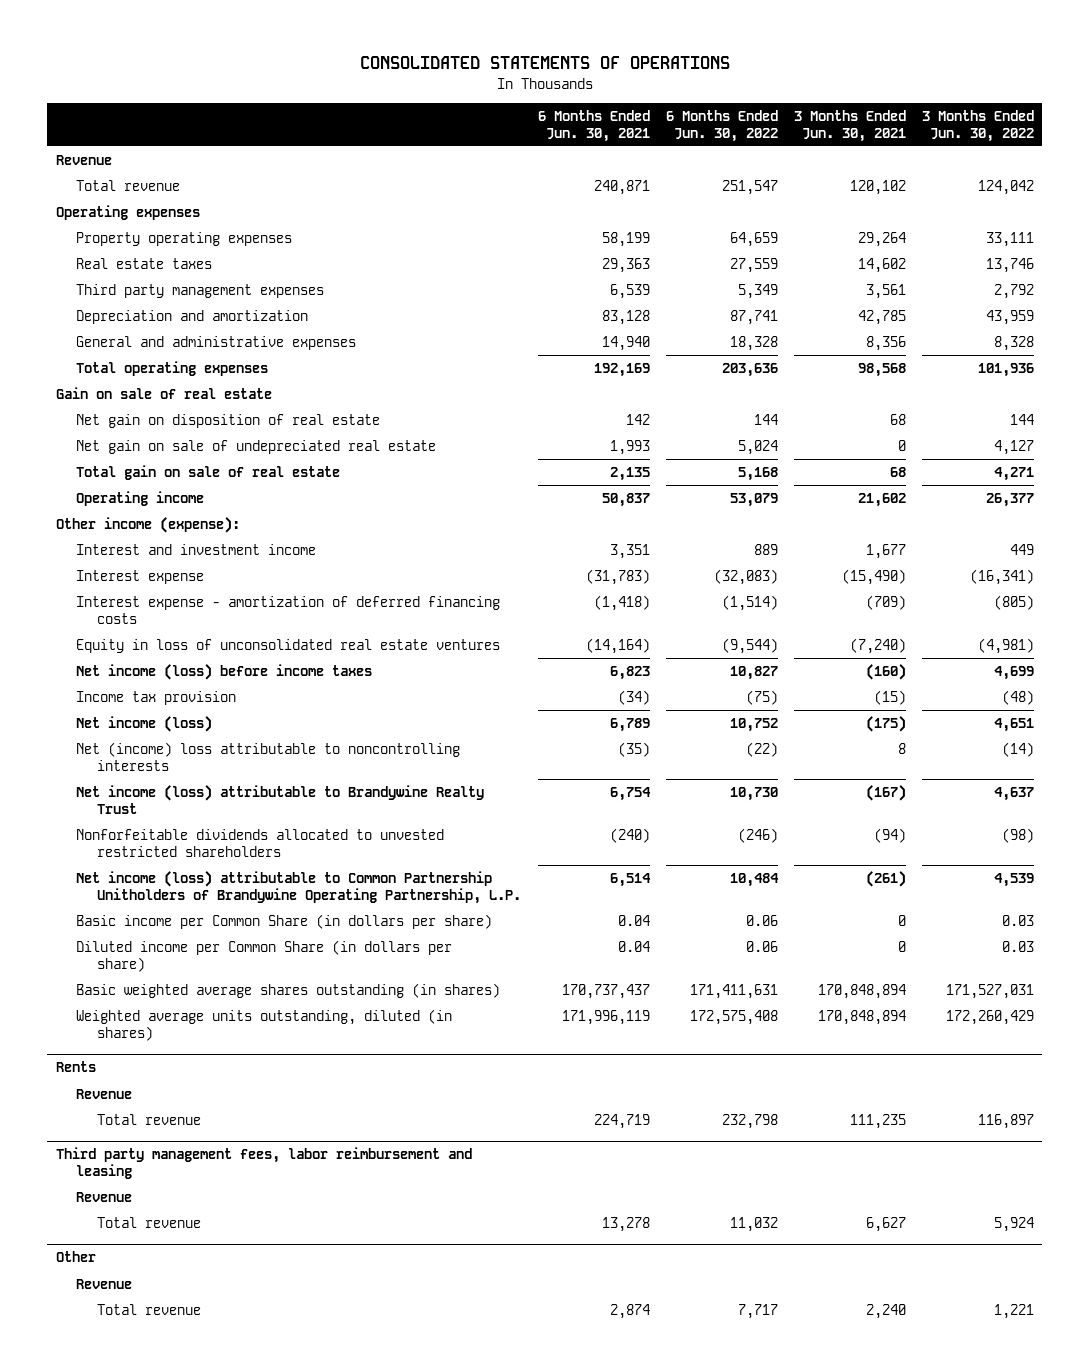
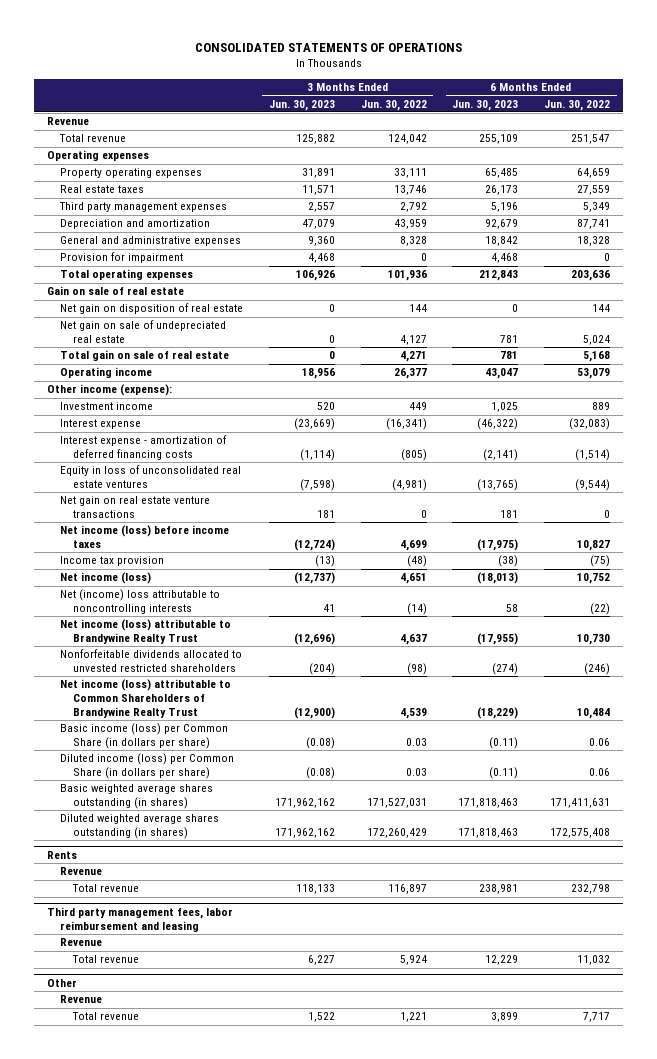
- | 6 Months Ended Jun. 30, 2021 | 6 Months Ended Jun. 30, 2022 | 3 Months Ended Jun. 30, 2021 | 3 Months Ended Jun. 30, 2022
+ | 3 Months Ended Jun. 30, 2023 | 3 Months Ended Jun. 30, 2022 | 6 Months Ended Jun. 30, 2023 | 6 Months Ended Jun. 30, 2022
+ Provision for impairment | 4,468 | 0 | 4,468 | 0
- Interest and investment income | 3,351 | 889 | 1,677 | 449
+ Investment income | 520 | 449 | 1,025 | 889
+ Net gain on real estate venture transactions | 181 | 0 | 181 | 0
- Net income (loss) attributable to Common Partnership Unitholders of Brandywine Operating Partnership, L.P. | 6,514 | 10,484 | (261) | 4,539
- Basic income per Common Share (in dollars per share) | 0.04 | 0.06 | 0 | 0.03
- Diluted income per Common Share (in dollars per share) | 0.04 | 0.06 | 0 | 0.03
+ Net income (loss) attributable to Common Shareholders of Brandywine Realty Trust | (12,900) | 4,539 | (18,229) | 10,484
+ Basic income (loss) per Common Share (in dollars per share) | (0.08) | 0.03 | (0.11) | 0.06
+ Diluted income (loss) per Common Share (in dollars per share) | (0.08) | 0.03 | (0.11) | 0.06
- Weighted average units outstanding, diluted (in shares) | 171,996,119 | 172,575,408 | 170,848,894 | 172,260,429
+ Diluted weighted average shares outstanding (in shares) | 171,962,162 | 172,260,429 | 171,818,463 | 172,575,408

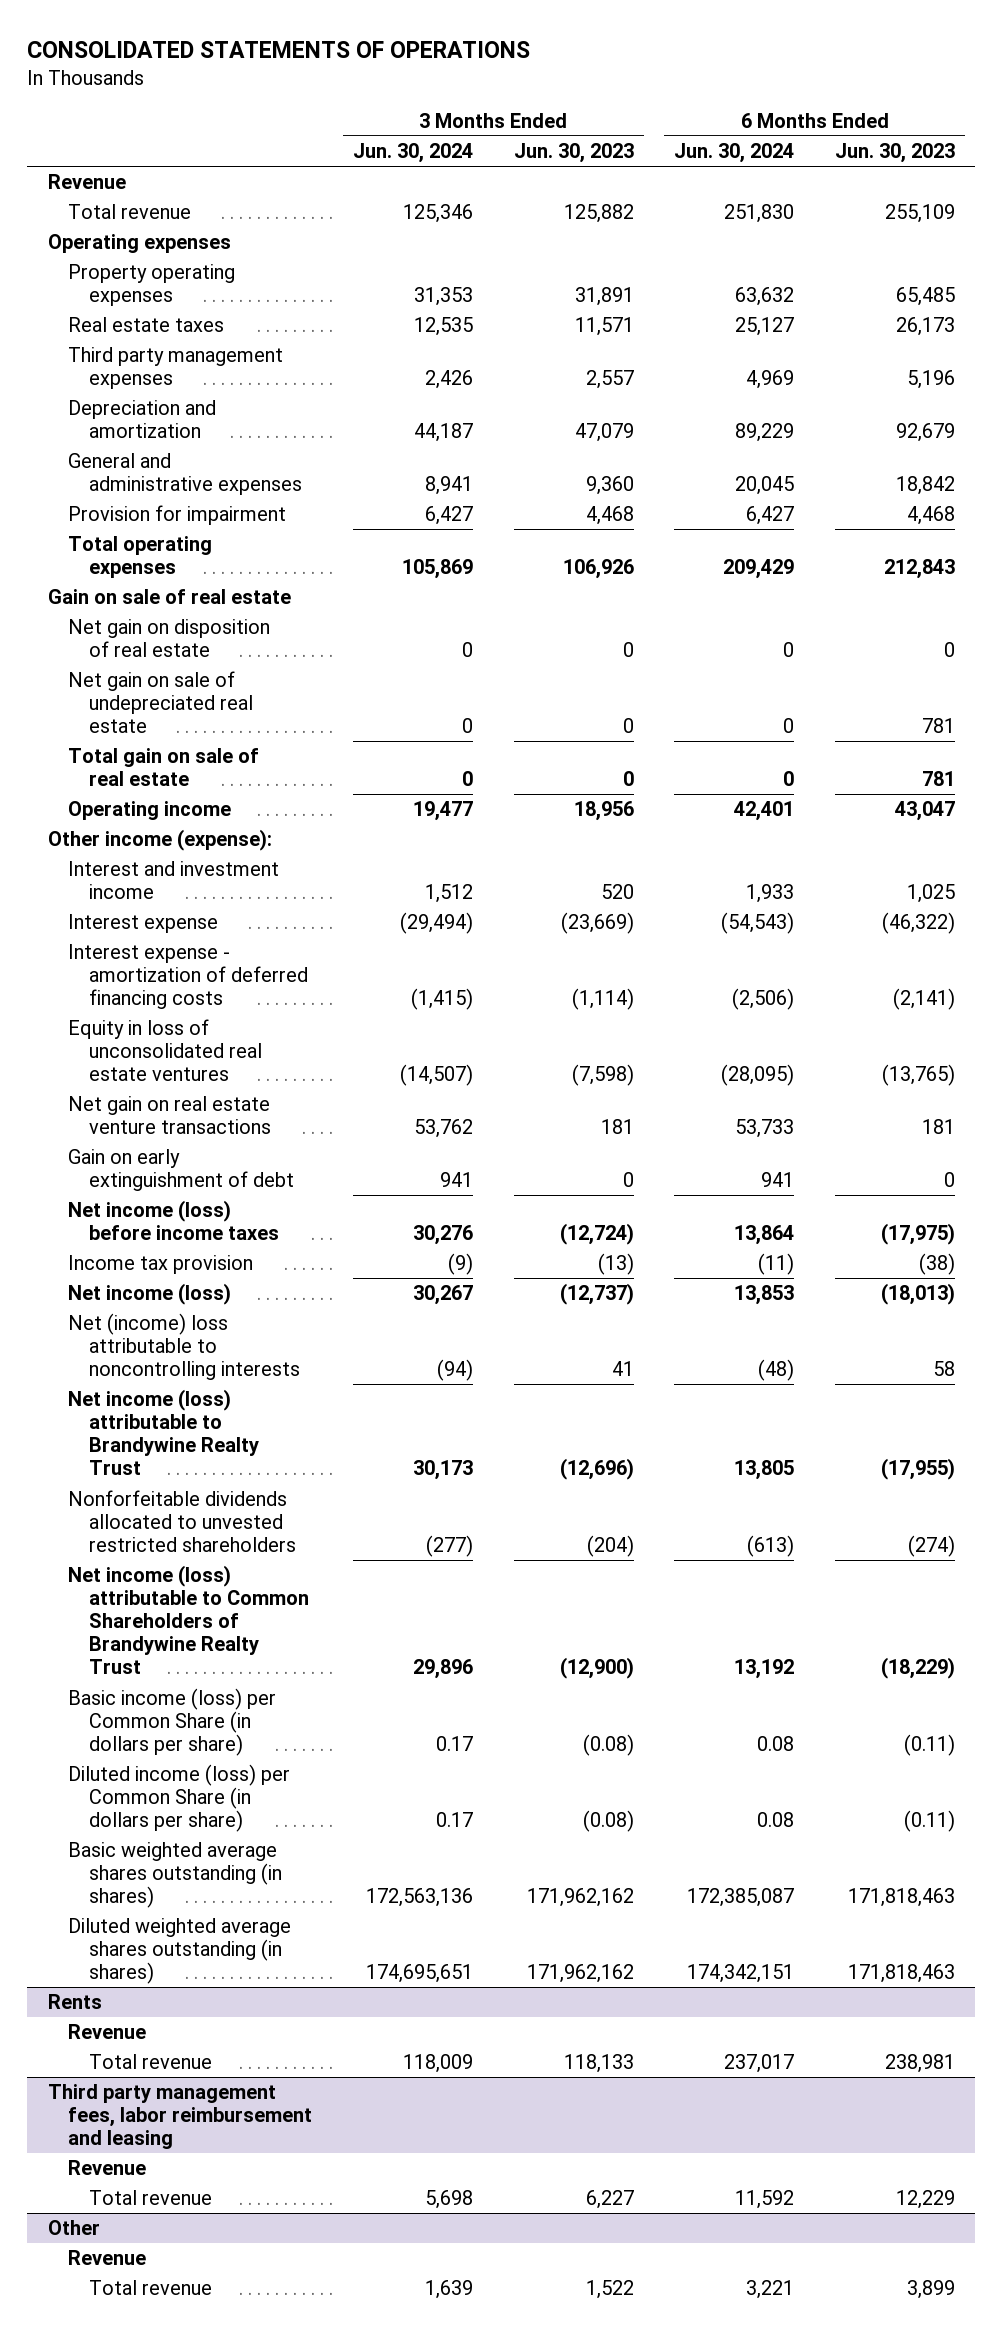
- | 3 Months Ended Jun. 30, 2023 | 3 Months Ended Jun. 30, 2022 | 6 Months Ended Jun. 30, 2023 | 6 Months Ended Jun. 30, 2022
+ | 3 Months Ended Jun. 30, 2024 | 3 Months Ended Jun. 30, 2023 | 6 Months Ended Jun. 30, 2024 | 6 Months Ended Jun. 30, 2023
- Investment income | 520 | 449 | 1,025 | 889
+ Interest and investment income | 1,512 | 520 | 1,933 | 1,025
+ Gain on early extinguishment of debt | 941 | 0 | 941 | 0

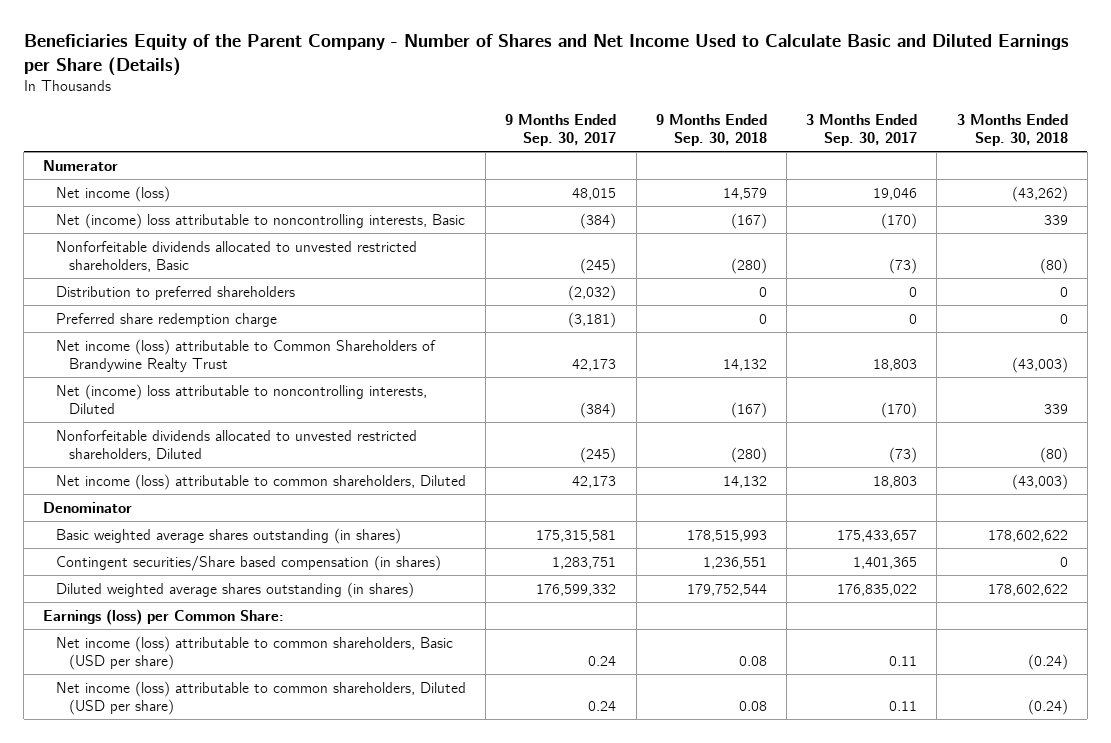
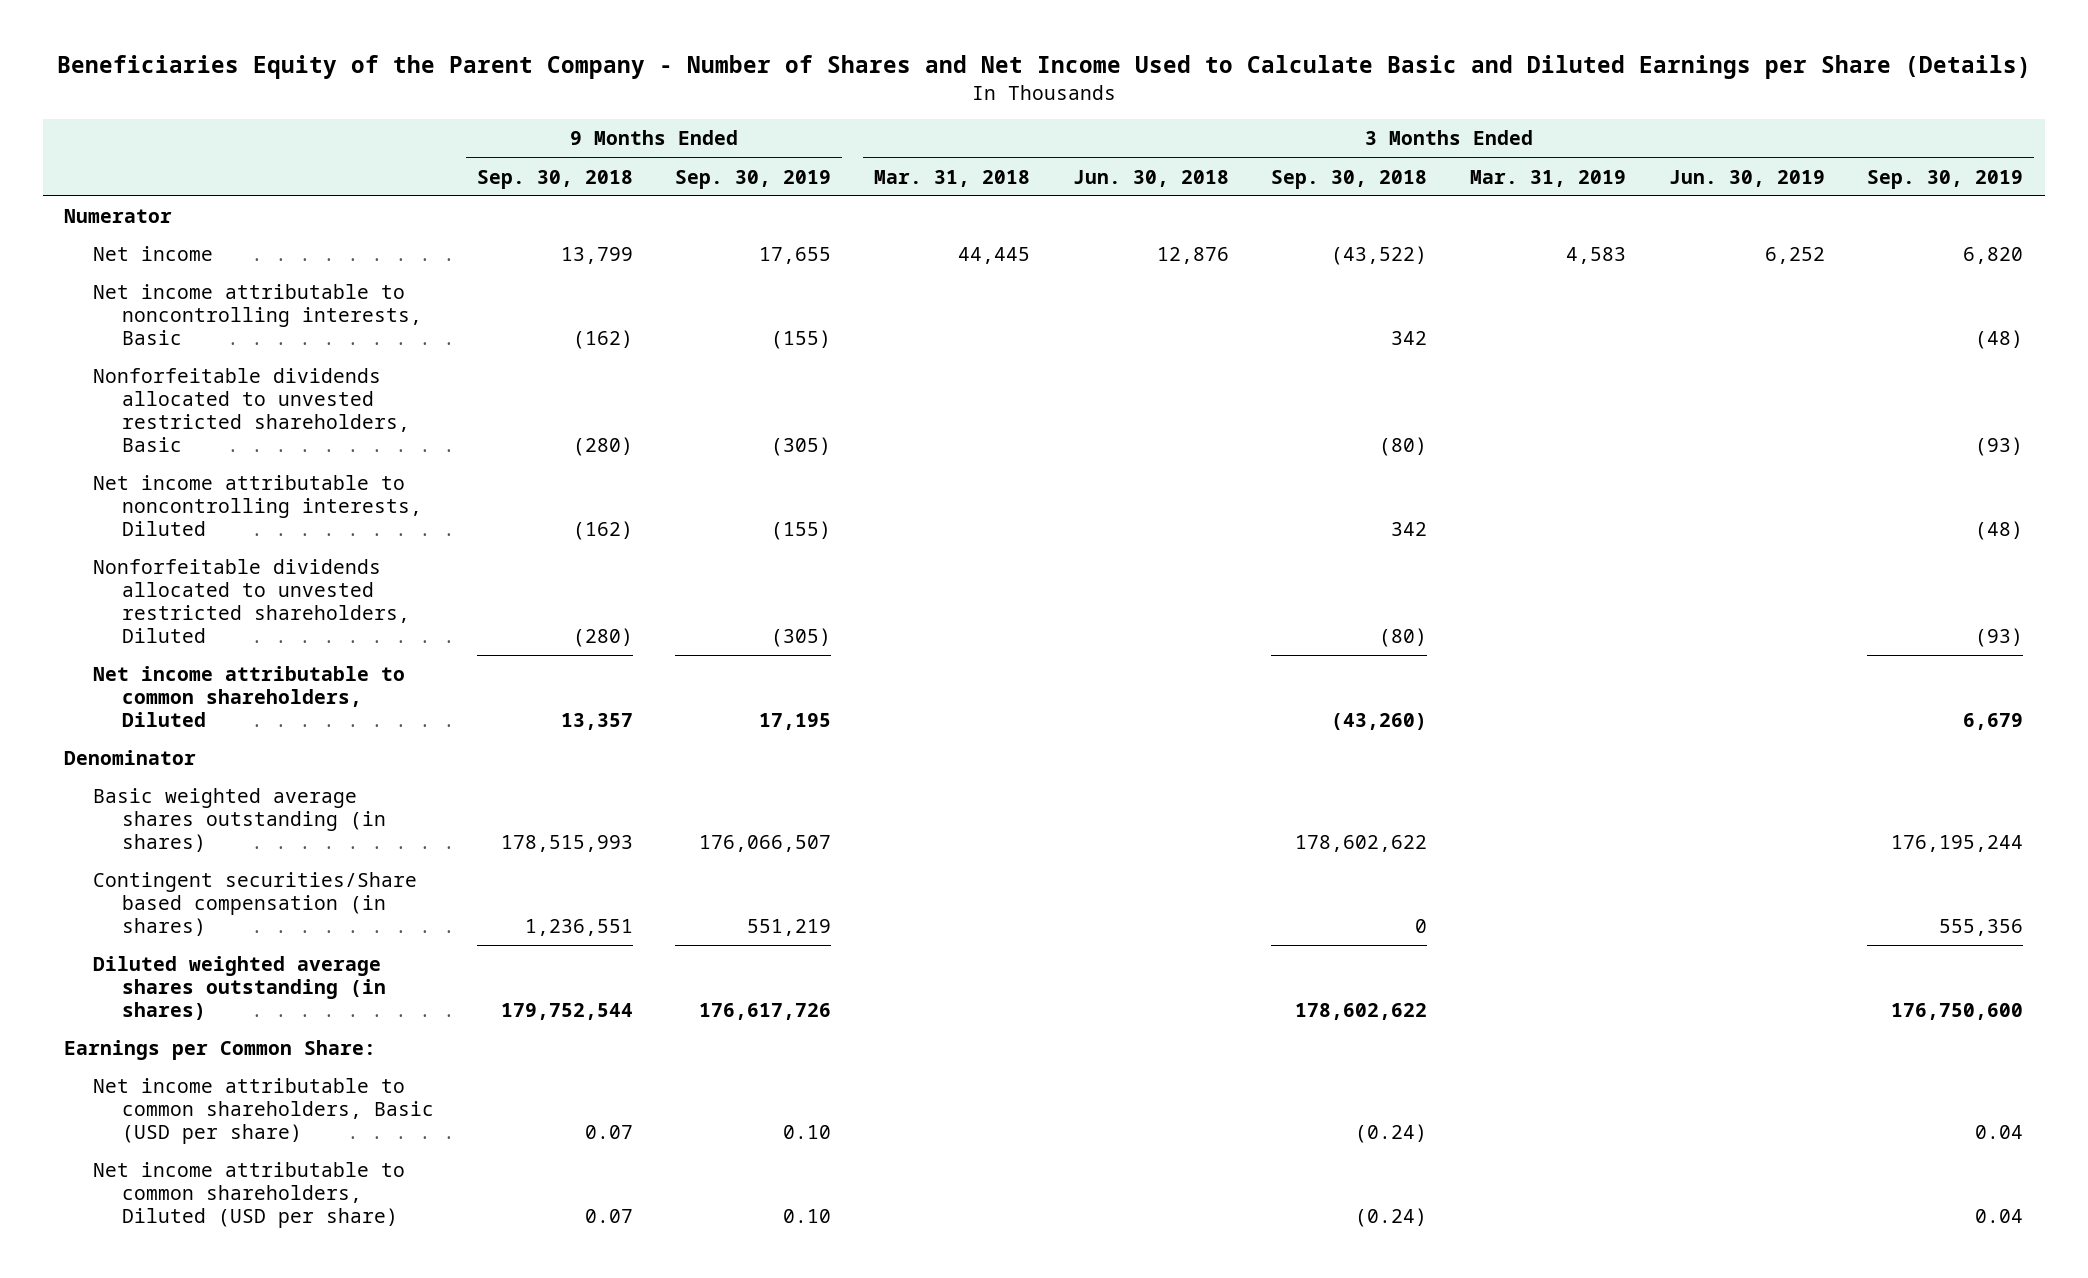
- | 9 Months Ended Sep. 30, 2017 | 9 Months Ended Sep. 30, 2018 | 3 Months Ended Sep. 30, 2017 | 3 Months Ended Sep. 30, 2018
+ | 9 Months Ended Sep. 30, 2018 | 9 Months Ended Sep. 30, 2019 | 3 Months Ended Mar. 31, 2018 | 3 Months Ended Jun. 30, 2018 | 3 Months Ended Sep. 30, 2018 | 3 Months Ended Mar. 31, 2019 | 3 Months Ended Jun. 30, 2019 | 3 Months Ended Sep. 30, 2019
- Net income (loss) | 48,015 | 14,579 | 19,046 | (43,262)
- Net (income) loss attributable to noncontrolling interests, Basic | (384) | (167) | (170) | 339
+ Net income | 13,799 | 17,655 | 44,445 | 12,876 | (43,522) | 4,583 | 6,252 | 6,820
+ Net income attributable to noncontrolling interests, Basic | (162) | (155) | | | 342 | | | (48)
- Distribution to preferred shareholders | (2,032) | 0 | 0 | 0
- Preferred share redemption charge | (3,181) | 0 | 0 | 0
- Net income (loss) attributable to Common Shareholders of Brandywine Realty Trust | 42,173 | 14,132 | 18,803 | (43,003)
- Net (income) loss attributable to noncontrolling interests, Diluted | (384) | (167) | (170) | 339
+ Net income attributable to noncontrolling interests, Diluted | (162) | (155) | | | 342 | | | (48)
- Net income (loss) attributable to common shareholders, Diluted | 42,173 | 14,132 | 18,803 | (43,003)
+ Net income attributable to common shareholders, Diluted | 13,357 | 17,195 | | | (43,260) | | | 6,679
- Earnings (loss) per Common Share:
- Net income (loss) attributable to common shareholders, Basic (USD per share) | 0.24 | 0.08 | 0.11 | (0.24)
- Net income (loss) attributable to common shareholders, Diluted (USD per share) | 0.24 | 0.08 | 0.11 | (0.24)
+ Earnings per Common Share:
+ Net income attributable to common shareholders, Basic (USD per share) | 0.07 | 0.10 | | | (0.24) | | | 0.04
+ Net income attributable to common shareholders, Diluted (USD per share) | 0.07 | 0.10 | | | (0.24) | | | 0.04

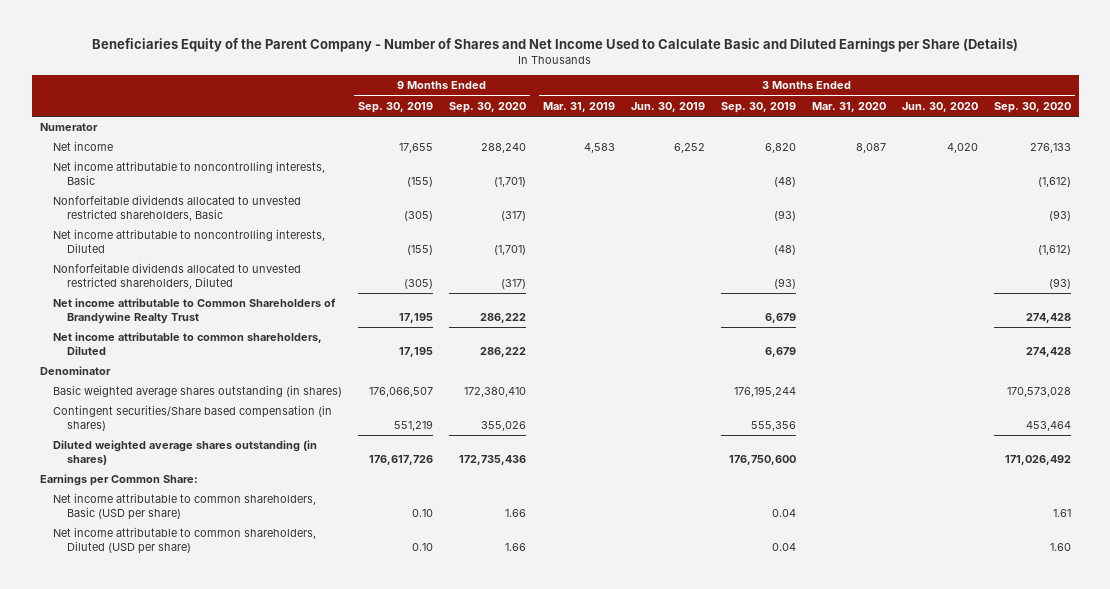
- | 9 Months Ended Sep. 30, 2018 | 9 Months Ended Sep. 30, 2019 | 3 Months Ended Mar. 31, 2018 | 3 Months Ended Jun. 30, 2018 | 3 Months Ended Sep. 30, 2018 | 3 Months Ended Mar. 31, 2019 | 3 Months Ended Jun. 30, 2019 | 3 Months Ended Sep. 30, 2019
+ | 9 Months Ended Sep. 30, 2019 | 9 Months Ended Sep. 30, 2020 | 3 Months Ended Mar. 31, 2019 | 3 Months Ended Jun. 30, 2019 | 3 Months Ended Sep. 30, 2019 | 3 Months Ended Mar. 31, 2020 | 3 Months Ended Jun. 30, 2020 | 3 Months Ended Sep. 30, 2020
+ Net income attributable to Common Shareholders of Brandywine Realty Trust | 17,195 | 286,222 | | | 6,679 | | | 274,428

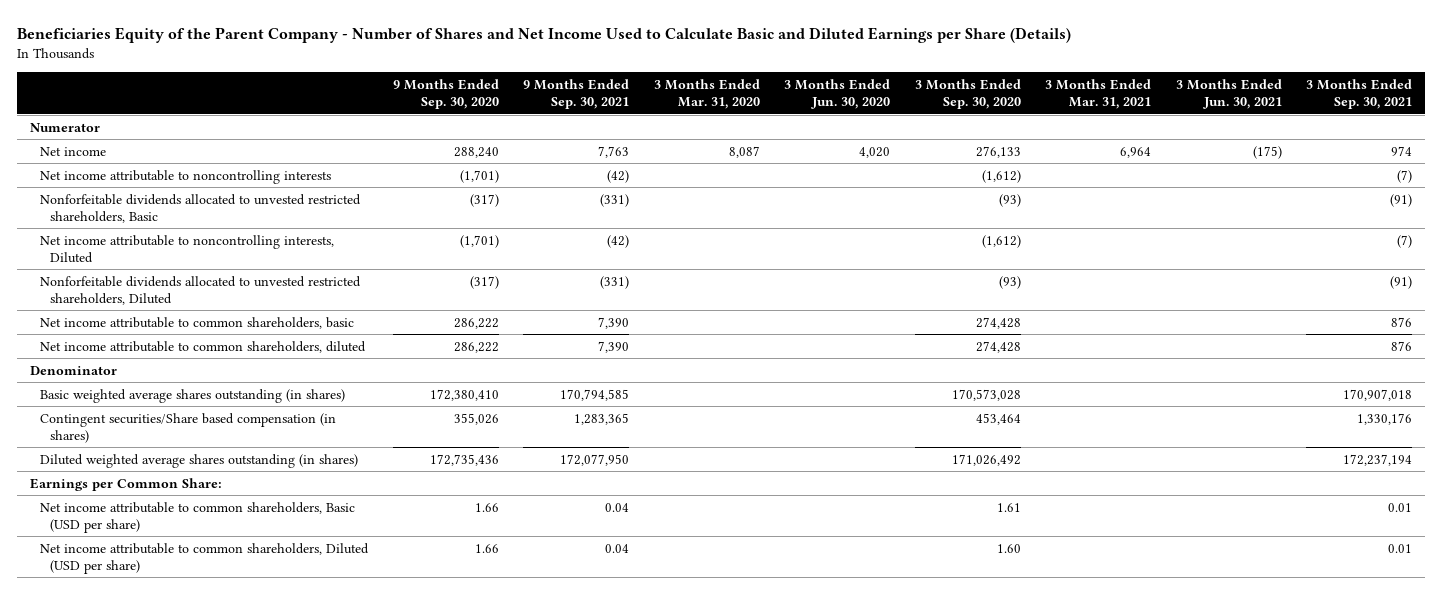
- | 9 Months Ended Sep. 30, 2019 | 9 Months Ended Sep. 30, 2020 | 3 Months Ended Mar. 31, 2019 | 3 Months Ended Jun. 30, 2019 | 3 Months Ended Sep. 30, 2019 | 3 Months Ended Mar. 31, 2020 | 3 Months Ended Jun. 30, 2020 | 3 Months Ended Sep. 30, 2020
+ | 9 Months Ended Sep. 30, 2020 | 9 Months Ended Sep. 30, 2021 | 3 Months Ended Mar. 31, 2020 | 3 Months Ended Jun. 30, 2020 | 3 Months Ended Sep. 30, 2020 | 3 Months Ended Mar. 31, 2021 | 3 Months Ended Jun. 30, 2021 | 3 Months Ended Sep. 30, 2021
- Net income attributable to noncontrolling interests, Basic | (155) | (1,701) | | | (48) | | | (1,612)
+ Net income attributable to noncontrolling interests | (1,701) | (42) | | | (1,612) | | | (7)
- Net income attributable to Common Shareholders of Brandywine Realty Trust | 17,195 | 286,222 | | | 6,679 | | | 274,428
- Net income attributable to common shareholders, Diluted | 17,195 | 286,222 | | | 6,679 | | | 274,428
+ Net income attributable to common shareholders, basic | 286,222 | 7,390 | | | 274,428 | | | 876
+ Net income attributable to common shareholders, diluted | 286,222 | 7,390 | | | 274,428 | | | 876

